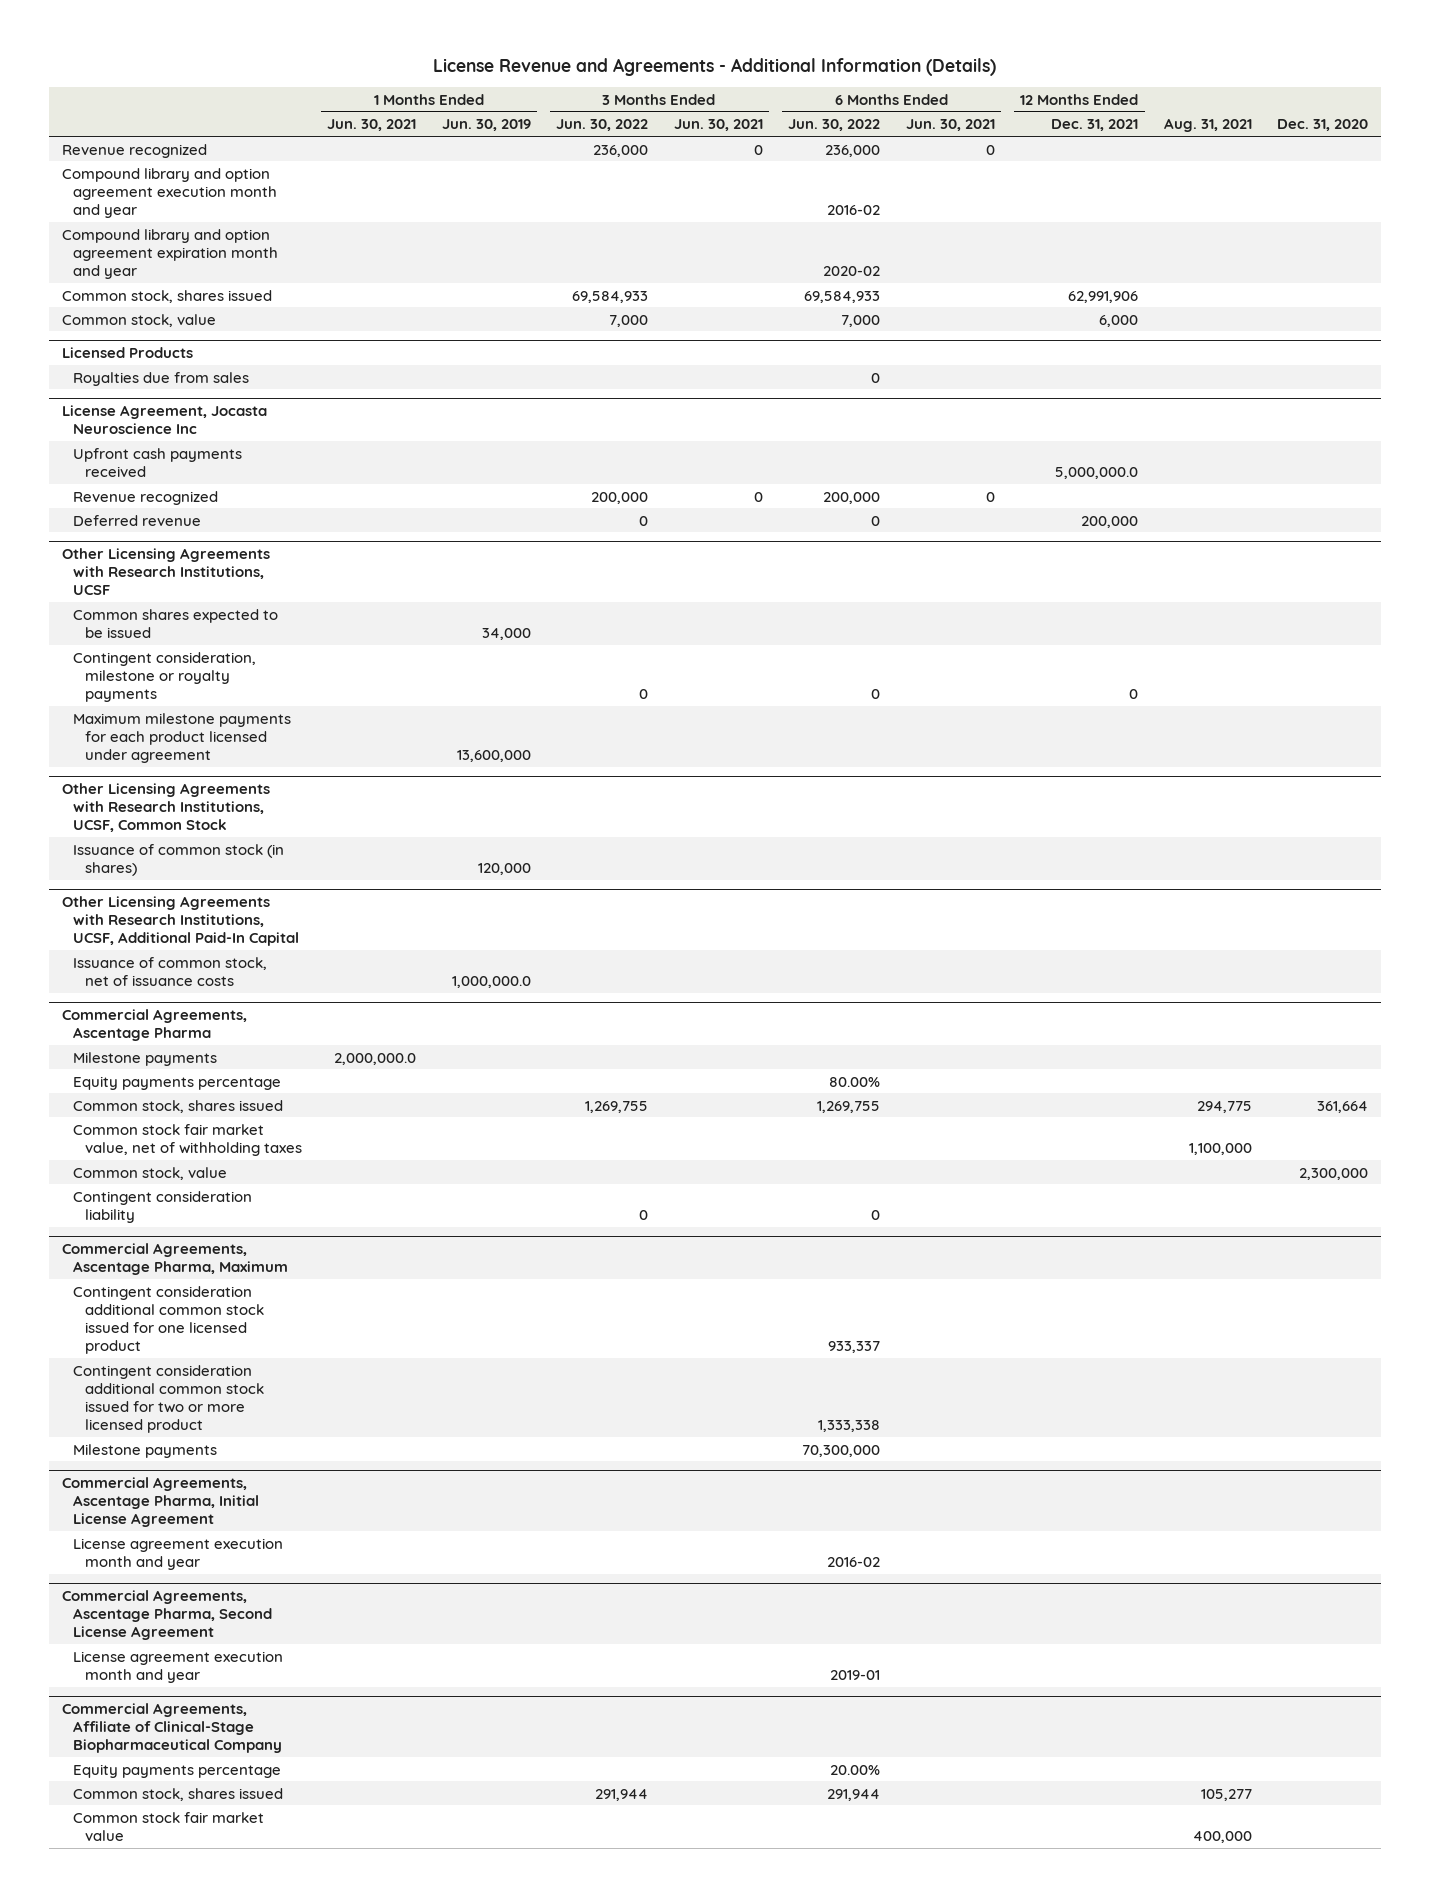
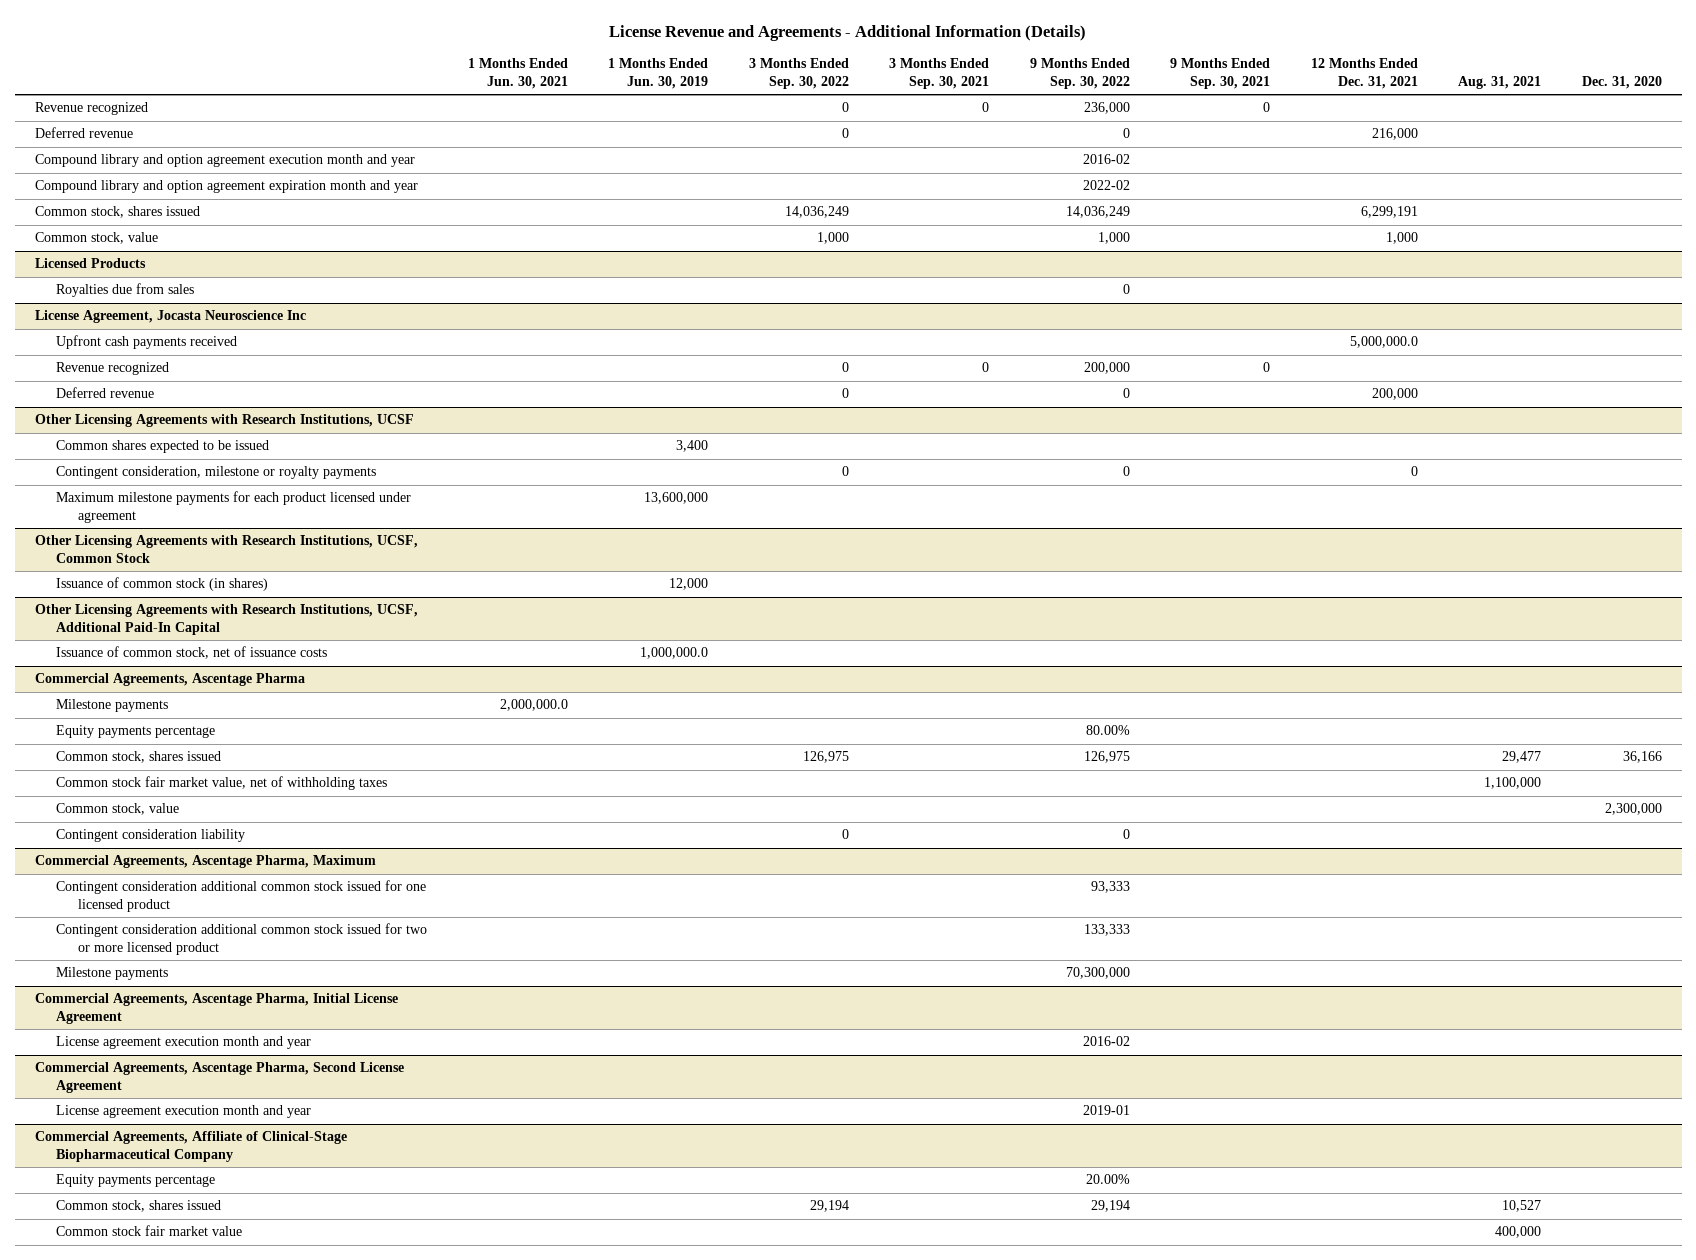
- | 1 Months Ended Jun. 30, 2021 | 1 Months Ended Jun. 30, 2019 | 3 Months Ended Jun. 30, 2022 | 3 Months Ended Jun. 30, 2021 | 6 Months Ended Jun. 30, 2022 | 6 Months Ended Jun. 30, 2021 | 12 Months Ended Dec. 31, 2021 | Aug. 31, 2021 | Dec. 31, 2020
+ | 1 Months Ended Jun. 30, 2021 | 1 Months Ended Jun. 30, 2019 | 3 Months Ended Sep. 30, 2022 | 3 Months Ended Sep. 30, 2021 | 9 Months Ended Sep. 30, 2022 | 9 Months Ended Sep. 30, 2021 | 12 Months Ended Dec. 31, 2021 | Aug. 31, 2021 | Dec. 31, 2020
+ Deferred revenue | | | 0 | | 0 | | 216,000 | |
- Common stock, shares issued | | | 69,584,933 | | 69,584,933 | | 62,991,906 | |
- Common stock, value | | | 7,000 | | 7,000 | | 6,000 | |
+ Common stock, shares issued | | | 14,036,249 | | 14,036,249 | | 6,299,191 | |
+ Common stock, value | | | 1,000 | | 1,000 | | 1,000 | |
@ Other Licensing Agreements with Research Institutions, UCSF
- Common shares expected to be issued | | 34,000 | | | | | | |
+ Common shares expected to be issued | | 3,400 | | | | | | |
@ Other Licensing Agreements with Research Institutions, UCSF, Common Stock
- Issuance of common stock (in shares) | | 120,000 | | | | | | |
+ Issuance of common stock (in shares) | | 12,000 | | | | | | |
@ Commercial Agreements, Ascentage Pharma
- Common stock, shares issued | | | 1,269,755 | | 1,269,755 | | | 294,775 | 361,664
+ Common stock, shares issued | | | 126,975 | | 126,975 | | | 29,477 | 36,166
@ Commercial Agreements, Affiliate of Clinical-Stage Biopharmaceutical Company
- Common stock, shares issued | | | 291,944 | | 291,944 | | | 105,277 |
+ Common stock, shares issued | | | 29,194 | | 29,194 | | | 10,527 |

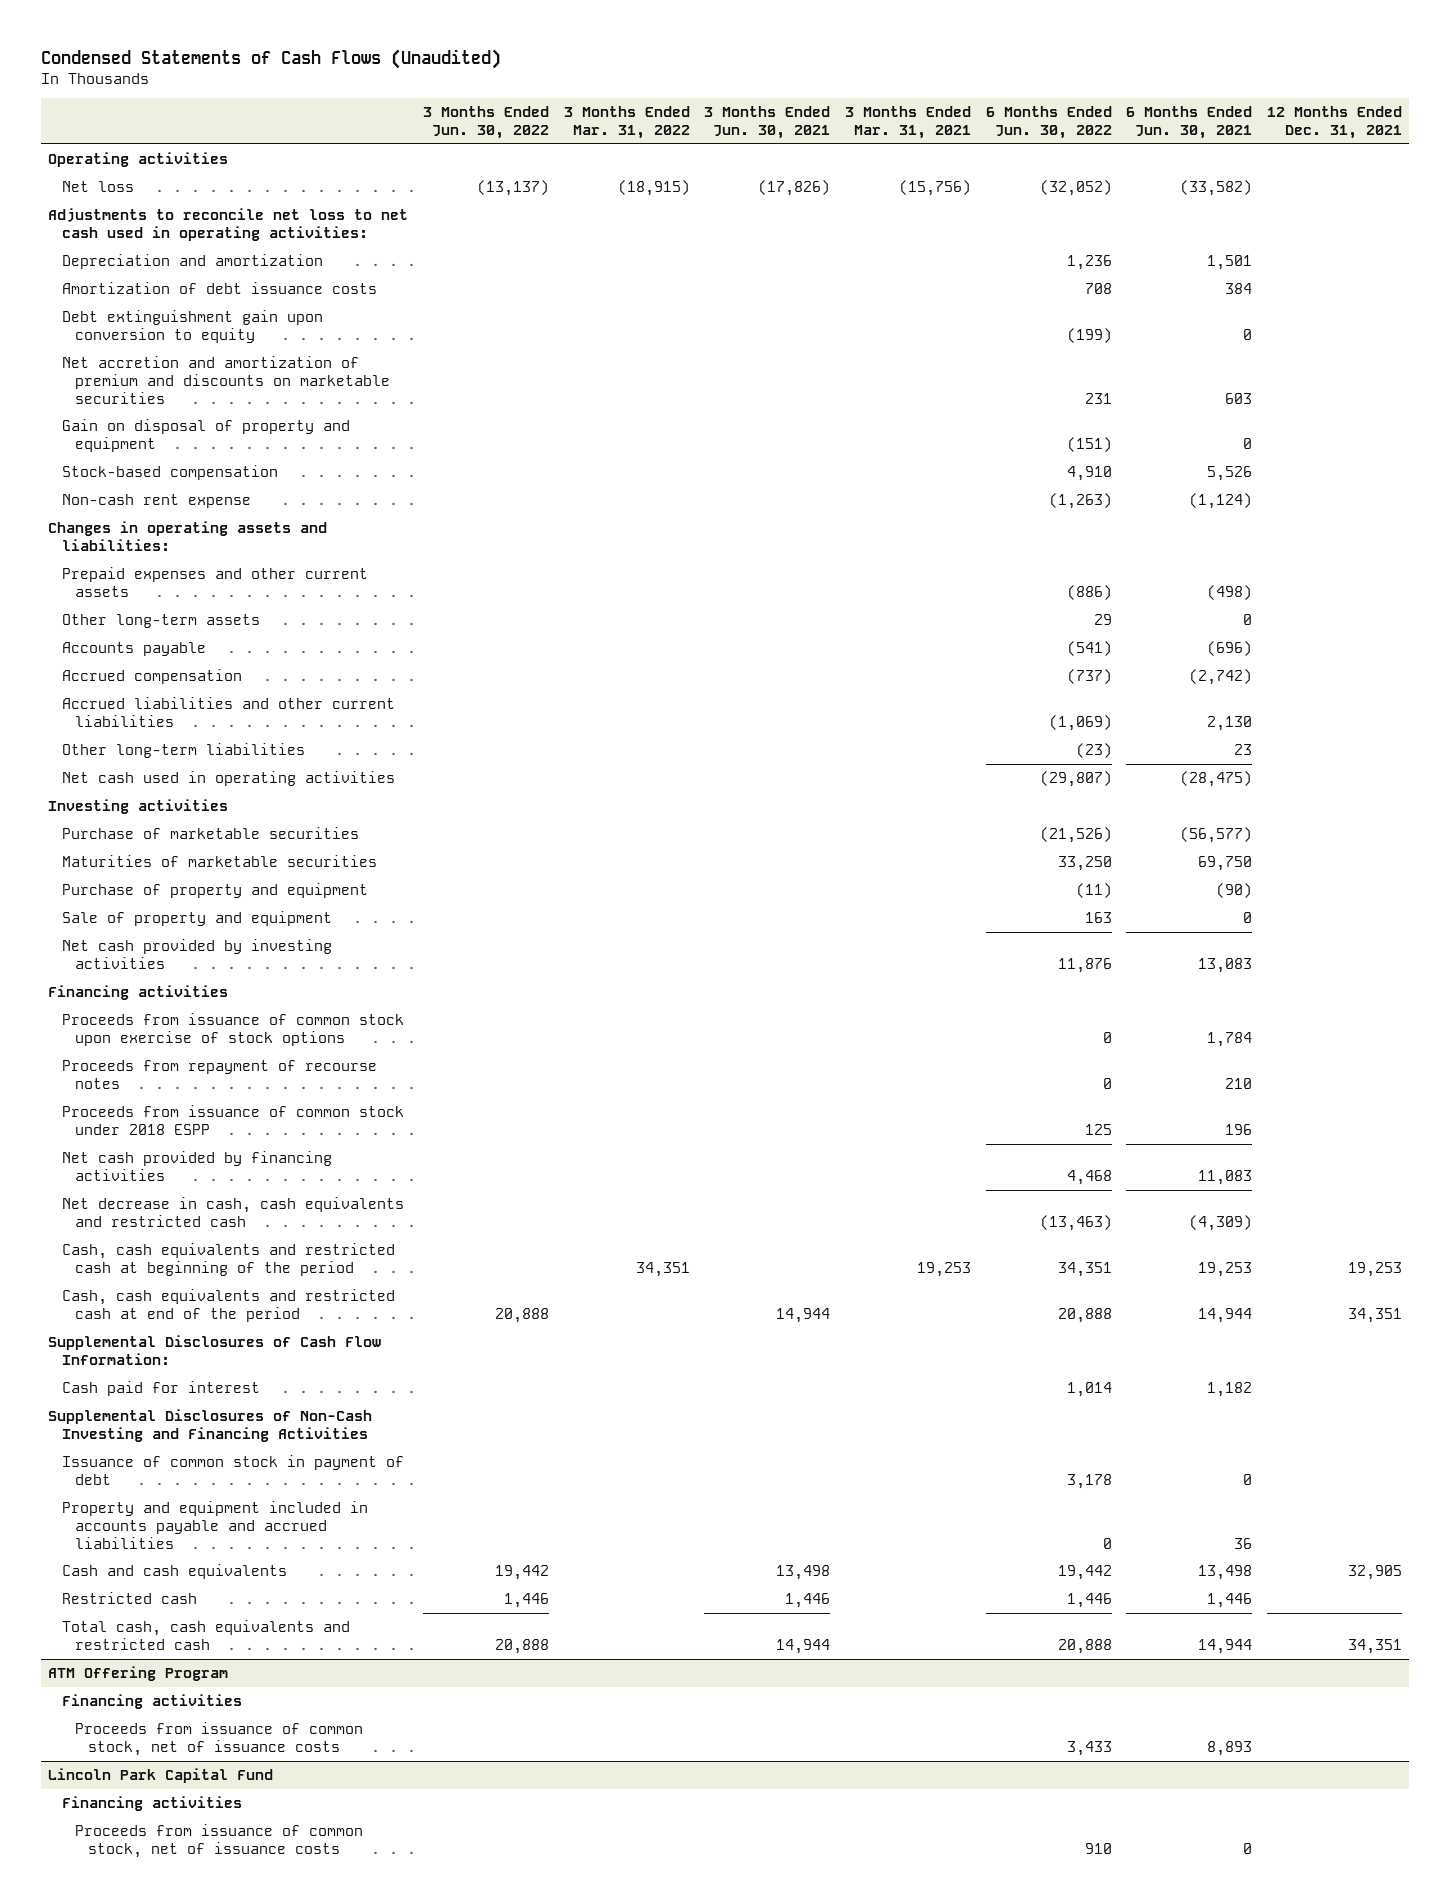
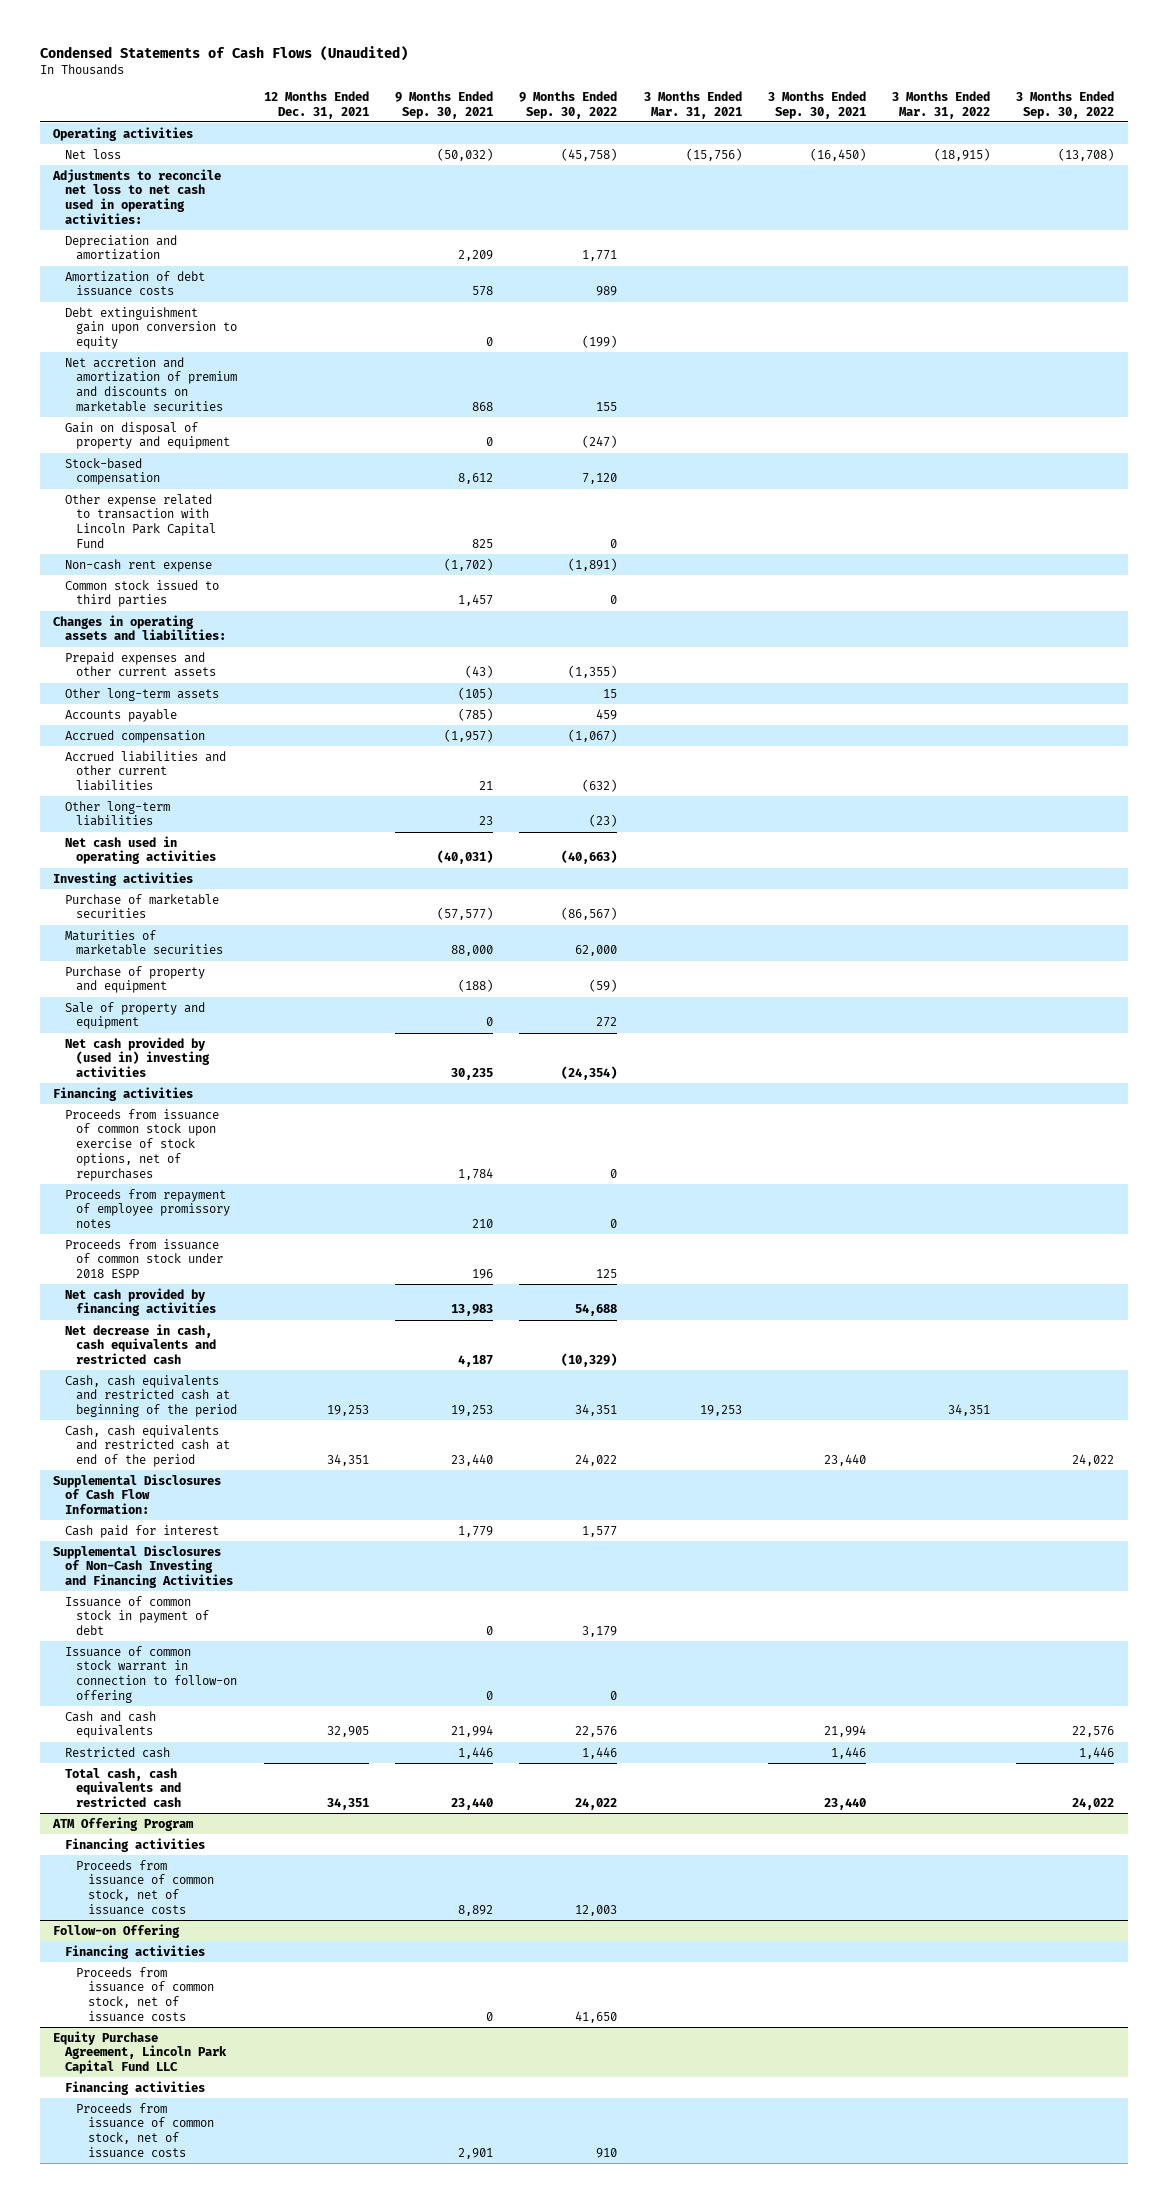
- | 3 Months Ended Jun. 30, 2022 | 3 Months Ended Mar. 31, 2022 | 3 Months Ended Jun. 30, 2021 | 3 Months Ended Mar. 31, 2021 | 6 Months Ended Jun. 30, 2022 | 6 Months Ended Jun. 30, 2021 | 12 Months Ended Dec. 31, 2021
+ | 12 Months Ended Dec. 31, 2021 | 9 Months Ended Sep. 30, 2021 | 9 Months Ended Sep. 30, 2022 | 3 Months Ended Mar. 31, 2021 | 3 Months Ended Sep. 30, 2021 | 3 Months Ended Mar. 31, 2022 | 3 Months Ended Sep. 30, 2022
+ Other expense related to transaction with Lincoln Park Capital Fund | | 825 | 0 | | | |
+ Common stock issued to third parties | | 1,457 | 0 | | | |
- Net cash provided by investing activities | | | | | 11,876 | 13,083 |
+ Net cash provided by (used in) investing activities | | 30,235 | (24,354) | | | |
- Proceeds from issuance of common stock upon exercise of stock options | | | | | 0 | 1,784 |
- Proceeds from repayment of recourse notes | | | | | 0 | 210 |
+ Proceeds from issuance of common stock upon exercise of stock options, net of repurchases | | 1,784 | 0 | | | |
+ Proceeds from repayment of employee promissory notes | | 210 | 0 | | | |
- Property and equipment included in accounts payable and accrued liabilities | | | | | 0 | 36 |
+ Issuance of common stock warrant in connection to follow-on offering | | 0 | 0 | | | |
- Lincoln Park Capital Fund
+ Follow-on Offering
+ Financing activities
+ Proceeds from issuance of common stock, net of issuance costs | | 0 | 41,650 | | | |
+ Equity Purchase Agreement, Lincoln Park Capital Fund LLC

